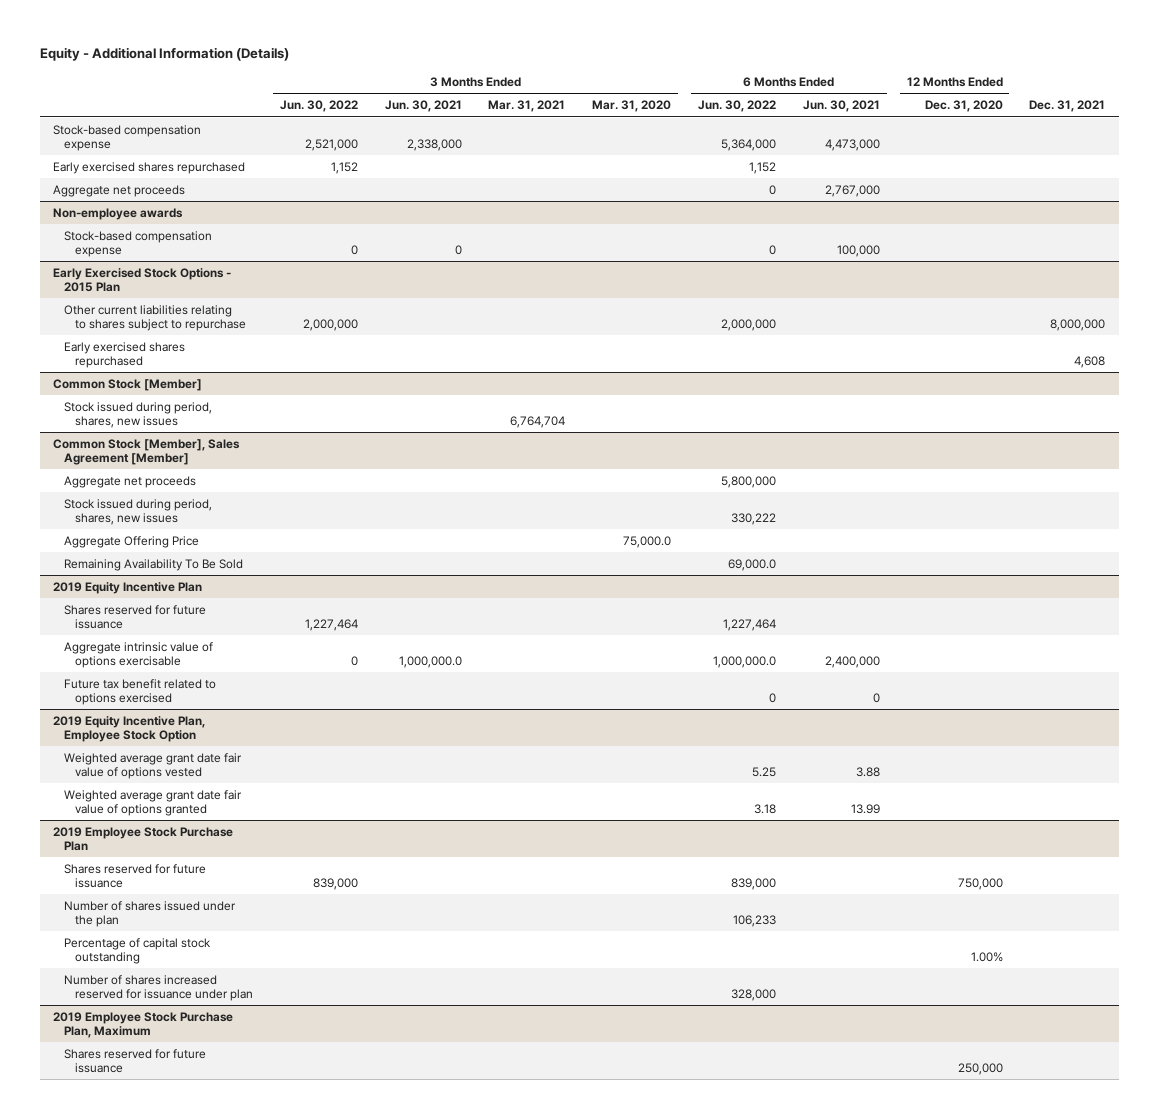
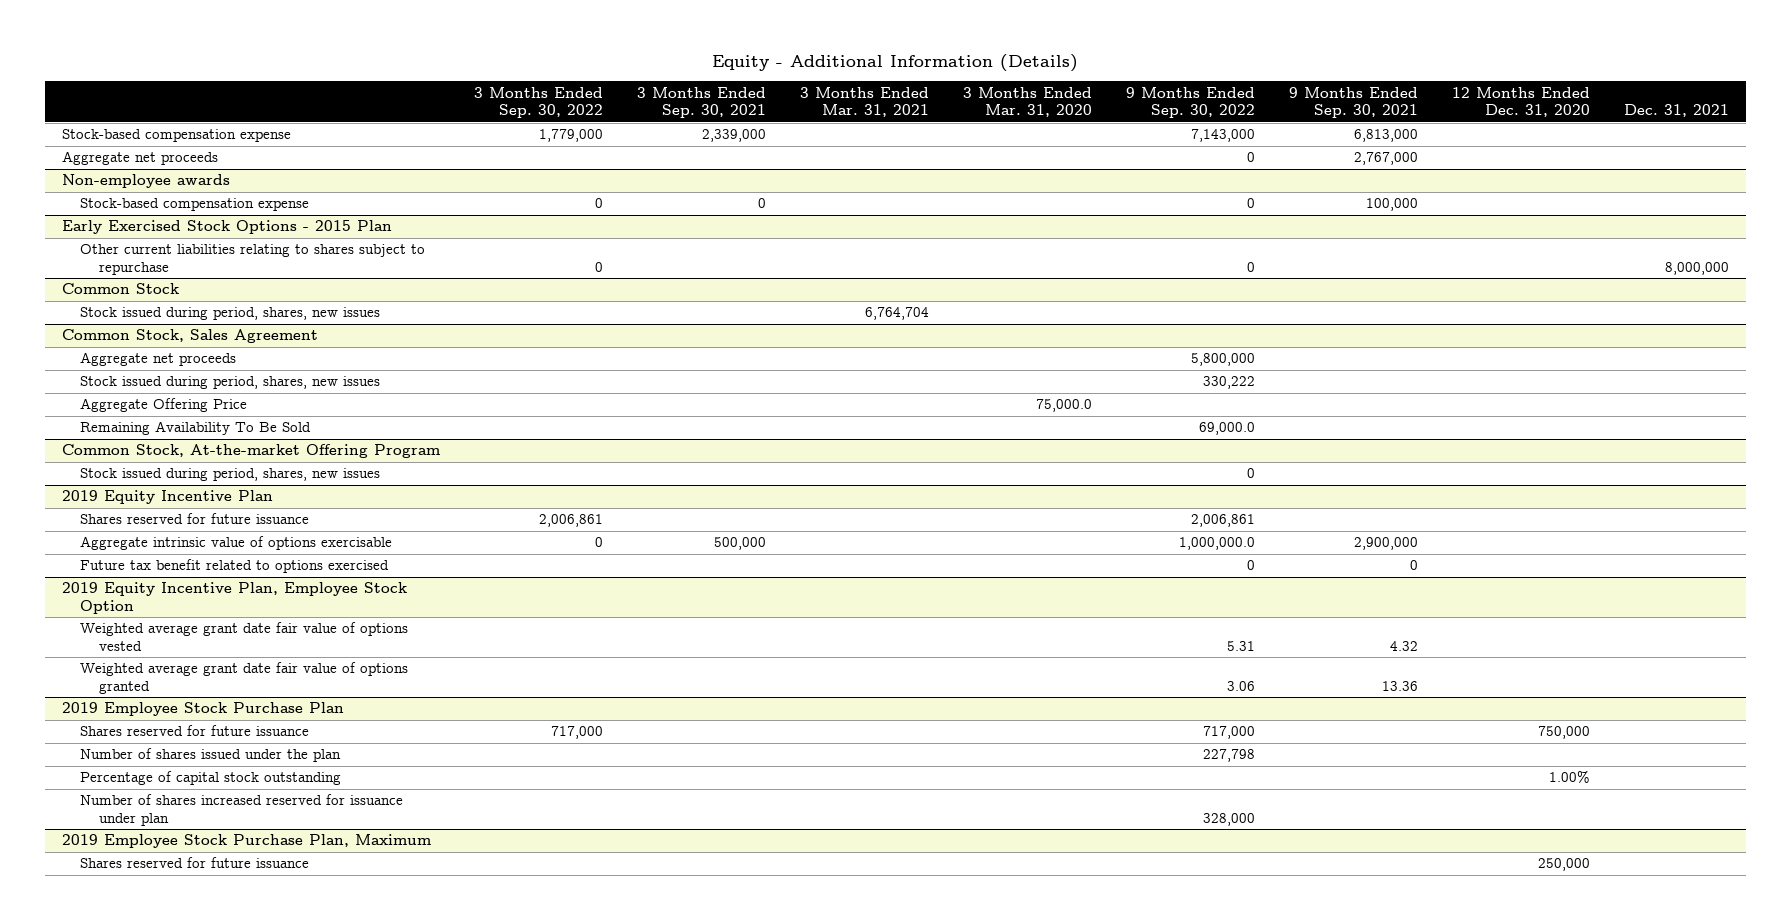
- | 3 Months Ended Jun. 30, 2022 | 3 Months Ended Jun. 30, 2021 | 3 Months Ended Mar. 31, 2021 | 3 Months Ended Mar. 31, 2020 | 6 Months Ended Jun. 30, 2022 | 6 Months Ended Jun. 30, 2021 | 12 Months Ended Dec. 31, 2020 | Dec. 31, 2021
+ | 3 Months Ended Sep. 30, 2022 | 3 Months Ended Sep. 30, 2021 | 3 Months Ended Mar. 31, 2021 | 3 Months Ended Mar. 31, 2020 | 9 Months Ended Sep. 30, 2022 | 9 Months Ended Sep. 30, 2021 | 12 Months Ended Dec. 31, 2020 | Dec. 31, 2021
- Early exercised shares repurchased | 1,152 | | | | 1,152 | | |
@ Early Exercised Stock Options - 2015 Plan
- Early exercised shares repurchased | | | | | | | | 4,608
- Common Stock [Member]
+ Common Stock
- Common Stock [Member], Sales Agreement [Member]
+ Common Stock, Sales Agreement
+ Common Stock, At-the-market Offering Program
+ Stock issued during period, shares, new issues | | | | | 0 | | |

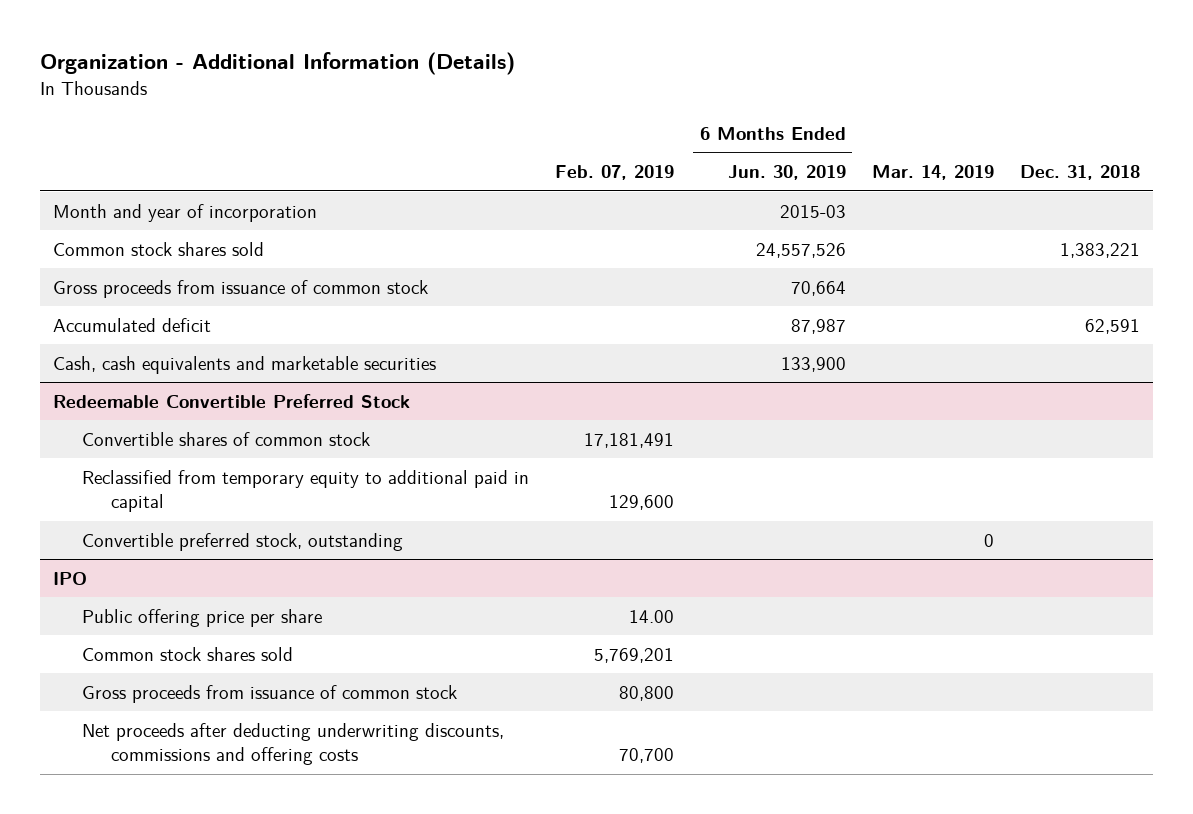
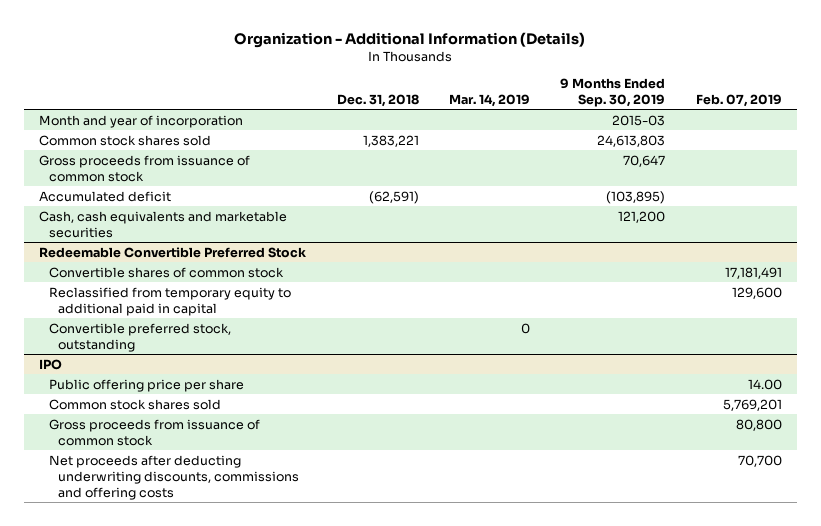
- | Feb. 07, 2019 | 6 Months Ended Jun. 30, 2019 | Mar. 14, 2019 | Dec. 31, 2018
+ | Dec. 31, 2018 | Mar. 14, 2019 | 9 Months Ended Sep. 30, 2019 | Feb. 07, 2019
- Accumulated deficit | | 87,987 | | 62,591
+ Accumulated deficit | (62,591) | | (103,895) |

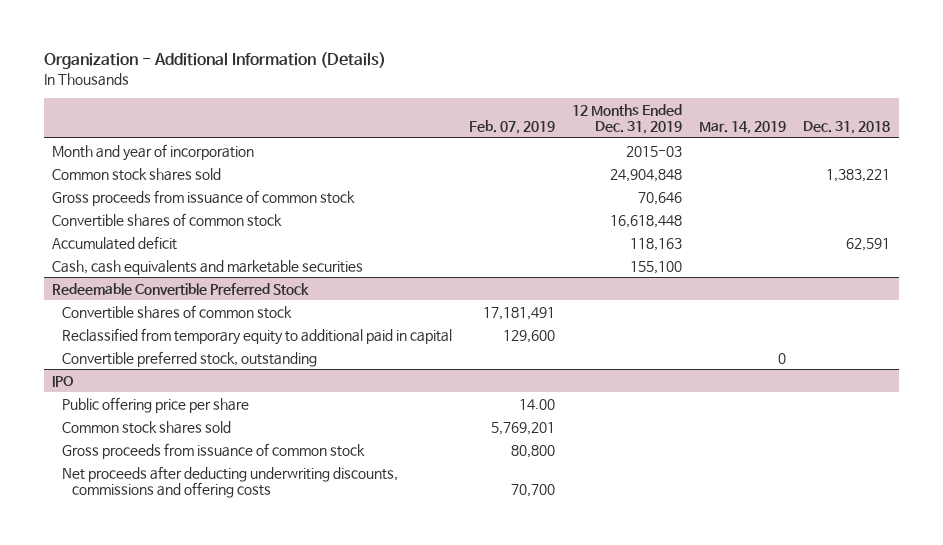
- | Dec. 31, 2018 | Mar. 14, 2019 | 9 Months Ended Sep. 30, 2019 | Feb. 07, 2019
+ | Feb. 07, 2019 | 12 Months Ended Dec. 31, 2019 | Mar. 14, 2019 | Dec. 31, 2018
- Accumulated deficit | (62,591) | | (103,895) |
+ Convertible shares of common stock | | 16,618,448 | |
+ Accumulated deficit | | 118,163 | | 62,591

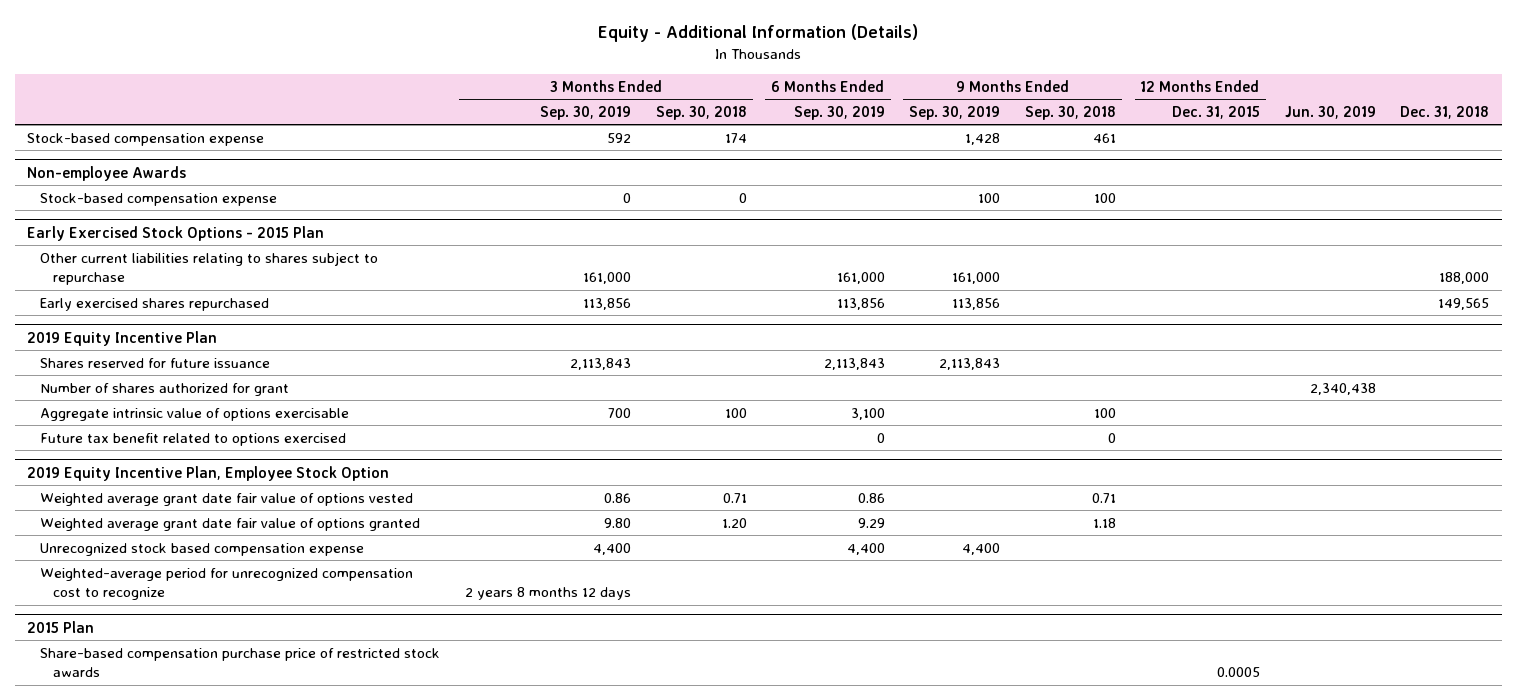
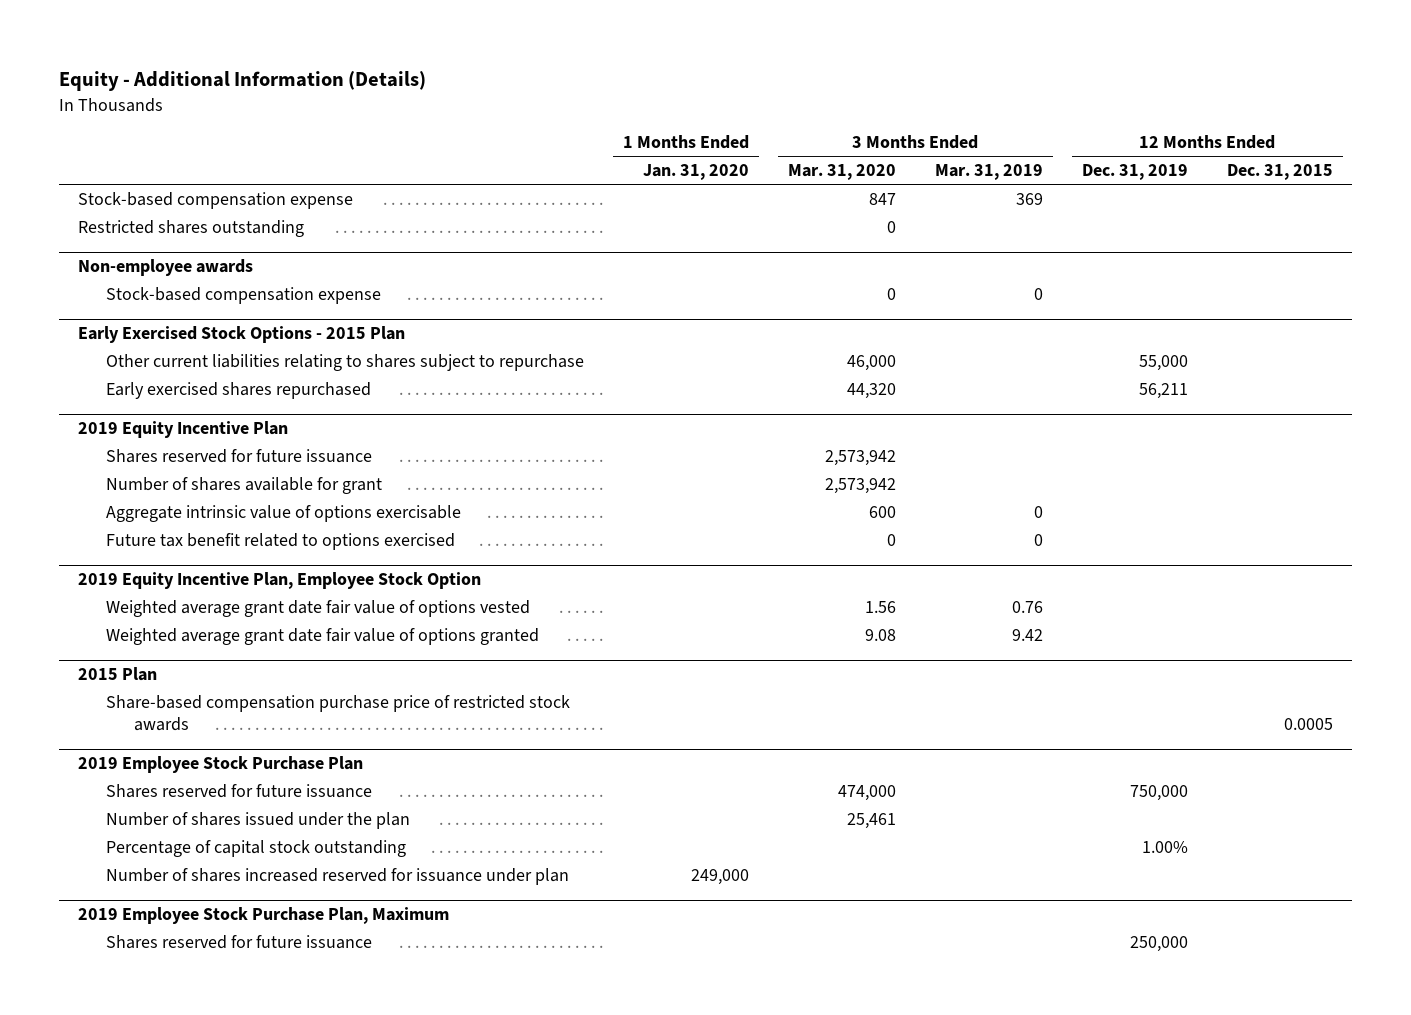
- | 3 Months Ended Sep. 30, 2019 | 3 Months Ended Sep. 30, 2018 | 6 Months Ended Sep. 30, 2019 | 9 Months Ended Sep. 30, 2019 | 9 Months Ended Sep. 30, 2018 | 12 Months Ended Dec. 31, 2015 | Jun. 30, 2019 | Dec. 31, 2018
+ | 1 Months Ended Jan. 31, 2020 | 3 Months Ended Mar. 31, 2020 | 3 Months Ended Mar. 31, 2019 | 12 Months Ended Dec. 31, 2019 | 12 Months Ended Dec. 31, 2015
- Non-employee Awards
+ Restricted shares outstanding | | 0 | | |
+ Non-employee awards
@ 2019 Equity Incentive Plan
- Number of shares authorized for grant | | | | | | | 2,340,438 |
+ Number of shares available for grant | | 2,573,942 | | |
@ 2019 Equity Incentive Plan, Employee Stock Option
- Unrecognized stock based compensation expense | 4,400 | | 4,400 | 4,400 | | | |
- Weighted-average period for unrecognized compensation cost to recognize | 2 years 8 months 12 days | | | | | | |
+ 2019 Employee Stock Purchase Plan
+ Shares reserved for future issuance | | 474,000 | | 750,000 |
+ Number of shares issued under the plan | | 25,461 | | |
+ Percentage of capital stock outstanding | | | | 1.00% |
+ Number of shares increased reserved for issuance under plan | 249,000 | | | |
+ 2019 Employee Stock Purchase Plan, Maximum
+ Shares reserved for future issuance | | | | 250,000 |

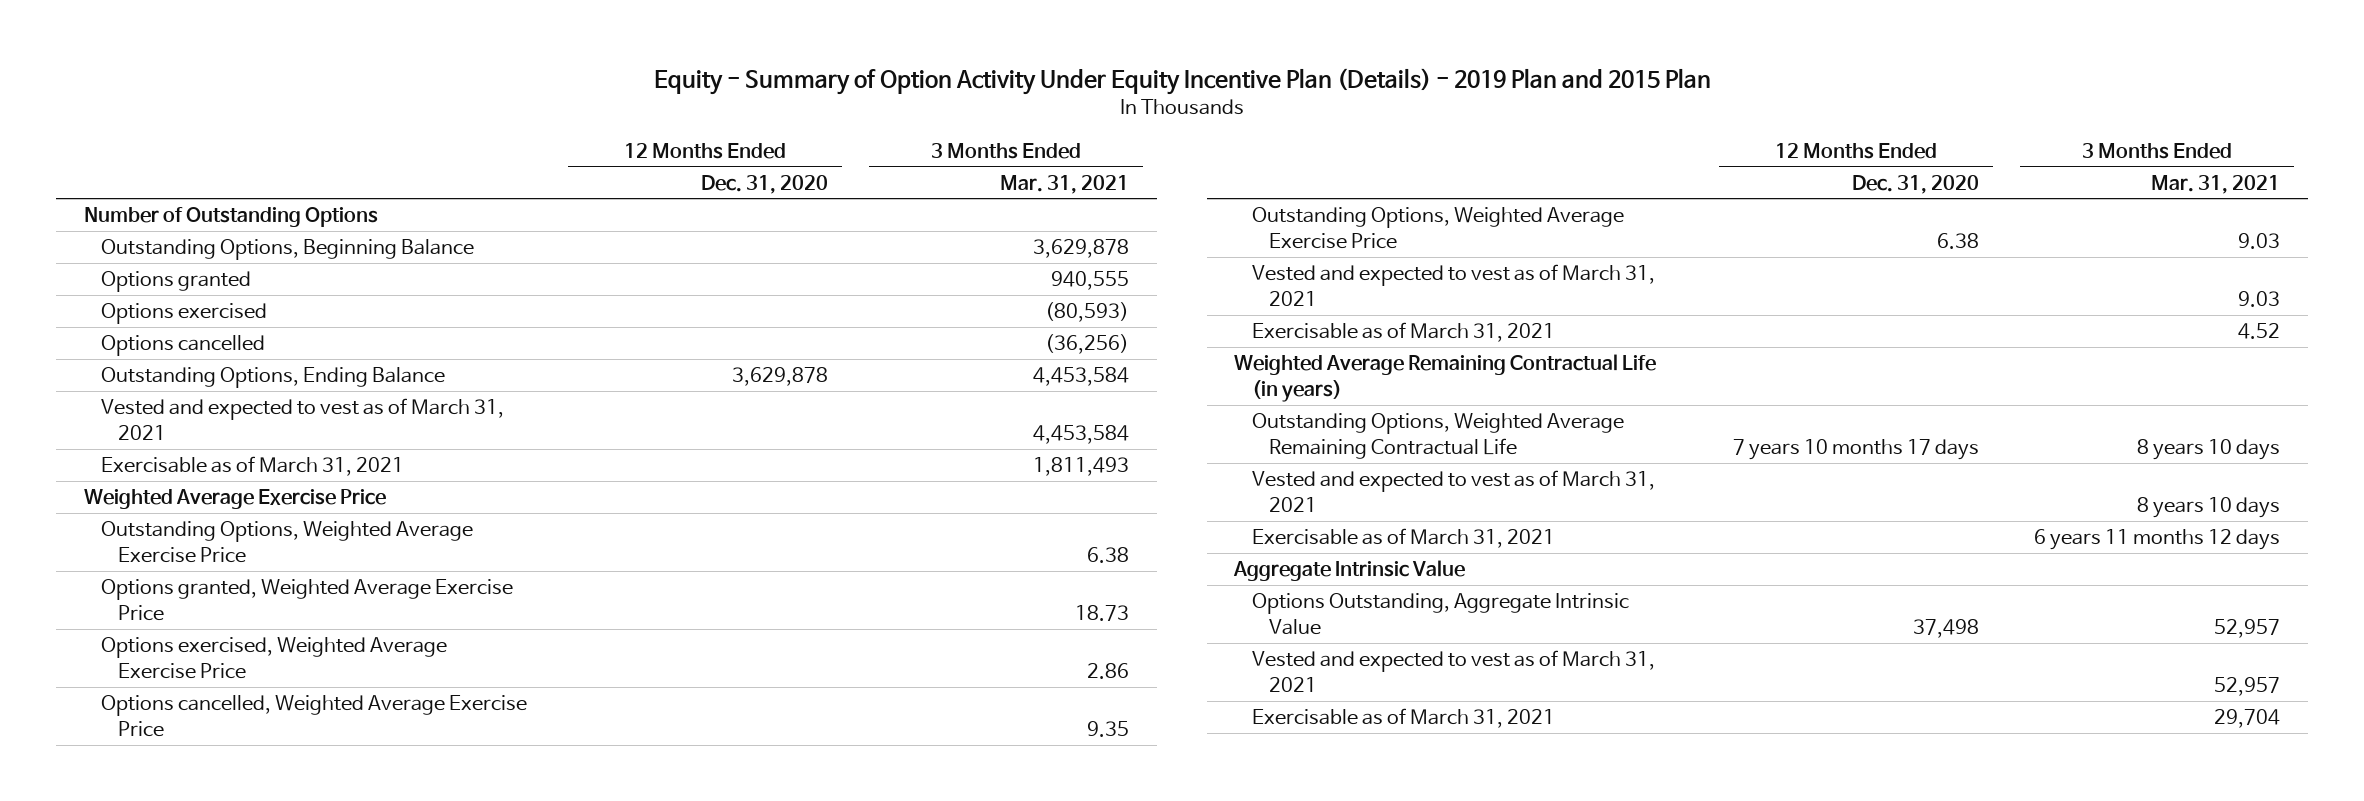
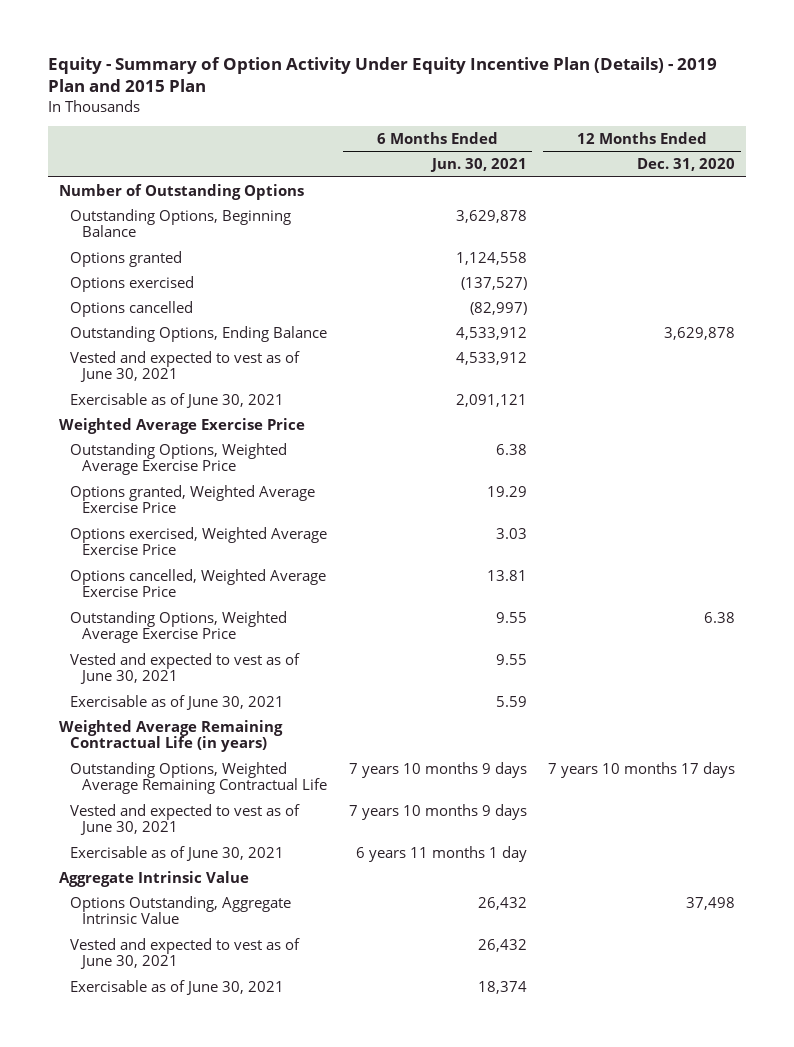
- | 12 Months Ended Dec. 31, 2020 | 3 Months Ended Mar. 31, 2021
+ | 6 Months Ended Jun. 30, 2021 | 12 Months Ended Dec. 31, 2020
- Vested and expected to vest as of March 31, 2021 | | 4,453,584
- Exercisable as of March 31, 2021 | | 1,811,493
+ Vested and expected to vest as of June 30, 2021 | 4,533,912 |
+ Exercisable as of June 30, 2021 | 2,091,121 |
- Vested and expected to vest as of March 31, 2021 | | 9.03
- Exercisable as of March 31, 2021 | | 4.52
+ Vested and expected to vest as of June 30, 2021 | 9.55 |
+ Exercisable as of June 30, 2021 | 5.59 |
- Vested and expected to vest as of March 31, 2021 | | 8 years 10 days
- Exercisable as of March 31, 2021 | | 6 years 11 months 12 days
+ Vested and expected to vest as of June 30, 2021 | 7 years 10 months 9 days |
+ Exercisable as of June 30, 2021 | 6 years 11 months 1 day |
- Vested and expected to vest as of March 31, 2021 | | 52,957
- Exercisable as of March 31, 2021 | | 29,704
+ Vested and expected to vest as of June 30, 2021 | 26,432 |
+ Exercisable as of June 30, 2021 | 18,374 |

